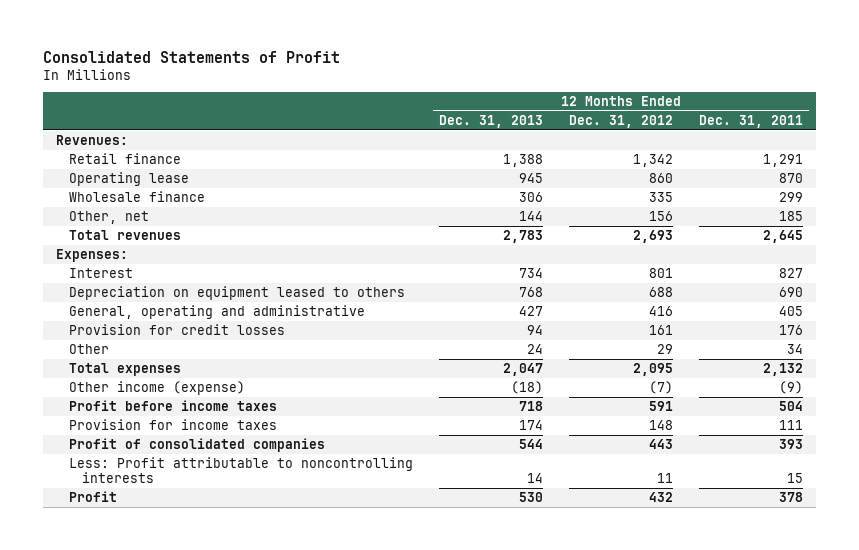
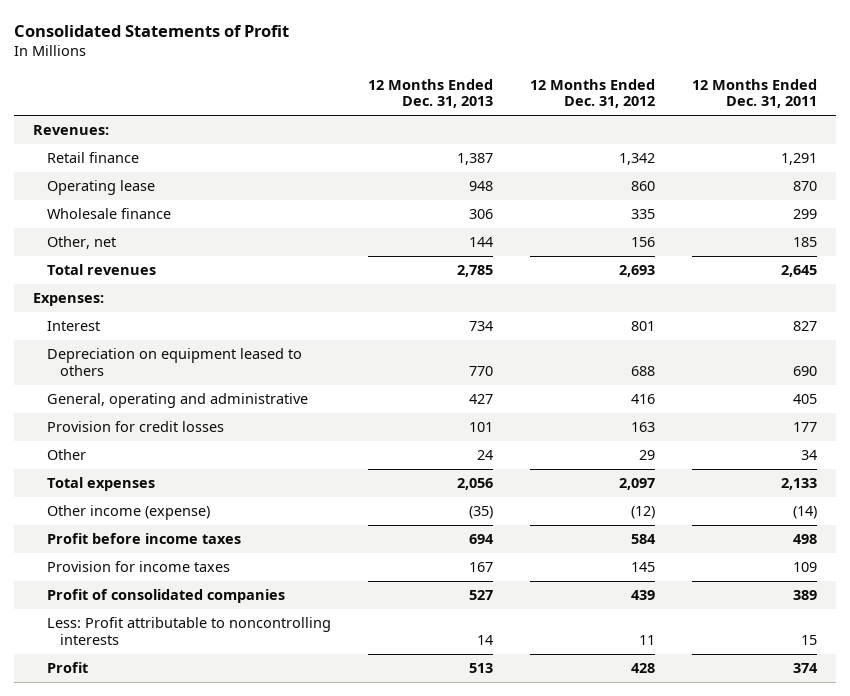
- Retail finance | 1,388 | 1,342 | 1,291
- Operating lease | 945 | 860 | 870
+ Retail finance | 1,387 | 1,342 | 1,291
+ Operating lease | 948 | 860 | 870
- Total revenues | 2,783 | 2,693 | 2,645
+ Total revenues | 2,785 | 2,693 | 2,645
- Depreciation on equipment leased to others | 768 | 688 | 690
+ Depreciation on equipment leased to others | 770 | 688 | 690
- Provision for credit losses | 94 | 161 | 176
+ Provision for credit losses | 101 | 163 | 177
- Total expenses | 2,047 | 2,095 | 2,132
- Other income (expense) | (18) | (7) | (9)
- Profit before income taxes | 718 | 591 | 504
- Provision for income taxes | 174 | 148 | 111
- Profit of consolidated companies | 544 | 443 | 393
+ Total expenses | 2,056 | 2,097 | 2,133
+ Other income (expense) | (35) | (12) | (14)
+ Profit before income taxes | 694 | 584 | 498
+ Provision for income taxes | 167 | 145 | 109
+ Profit of consolidated companies | 527 | 439 | 389
- Profit | 530 | 432 | 378
+ Profit | 513 | 428 | 374

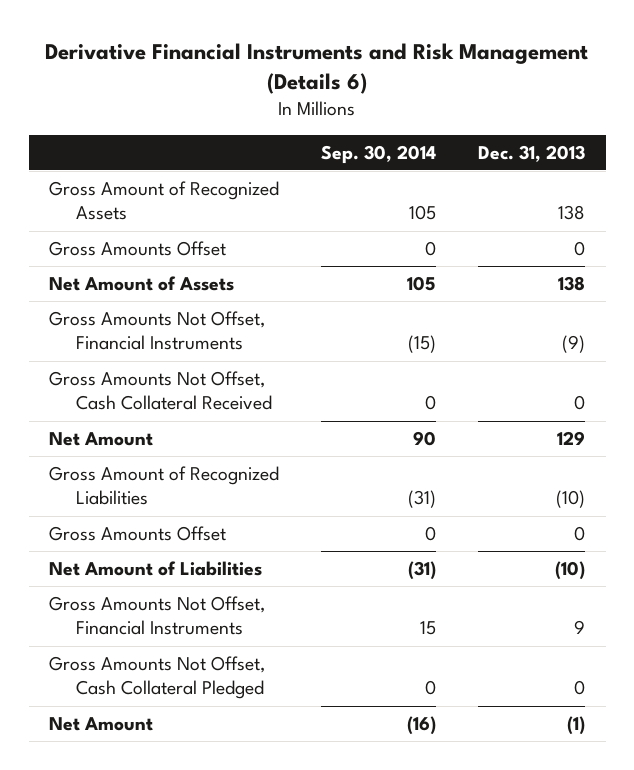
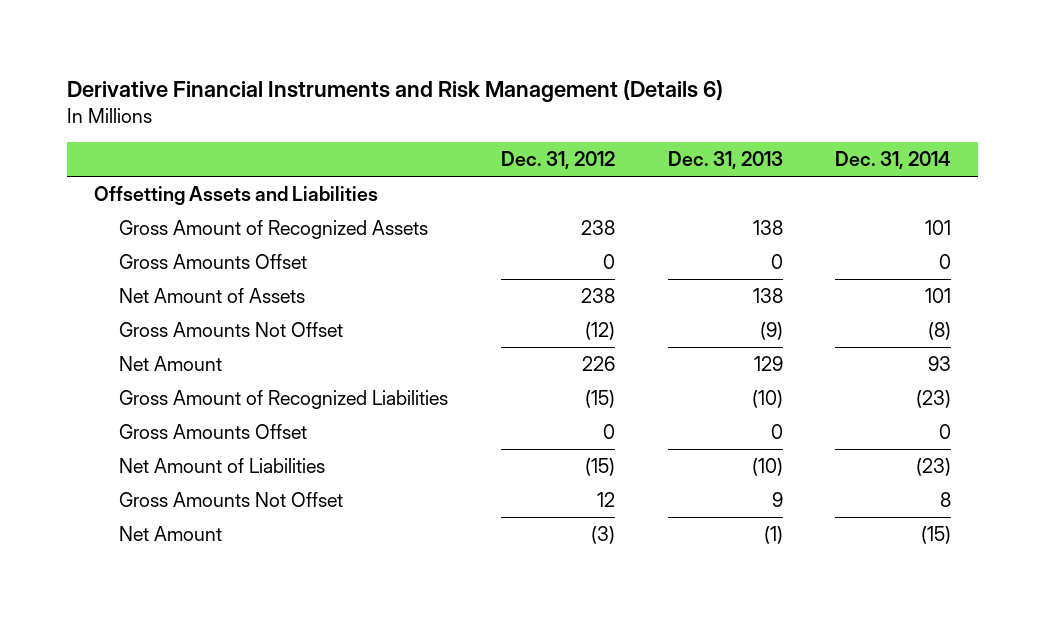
- | Sep. 30, 2014 | Dec. 31, 2013
+ | Dec. 31, 2012 | Dec. 31, 2013 | Dec. 31, 2014
+ Offsetting Assets and Liabilities
- Gross Amounts Not Offset, Financial Instruments | (15) | (9)
- Gross Amounts Not Offset, Cash Collateral Received | 0 | 0
+ Gross Amounts Not Offset | (12) | (9) | (8)
- Gross Amounts Not Offset, Financial Instruments | 15 | 9
- Gross Amounts Not Offset, Cash Collateral Pledged | 0 | 0
+ Gross Amounts Not Offset | 12 | 9 | 8

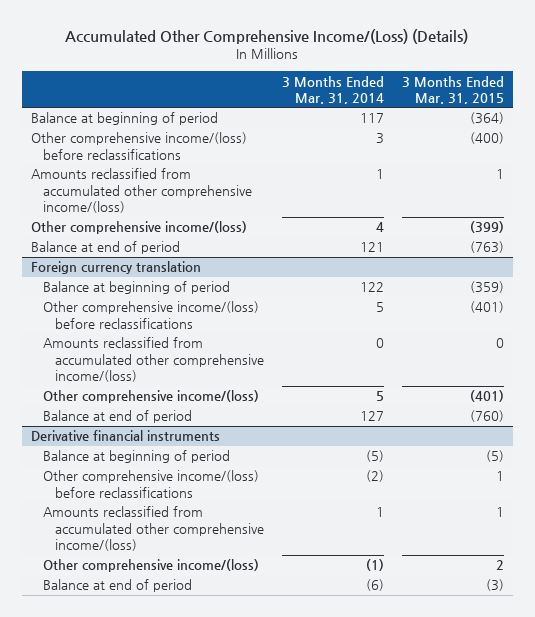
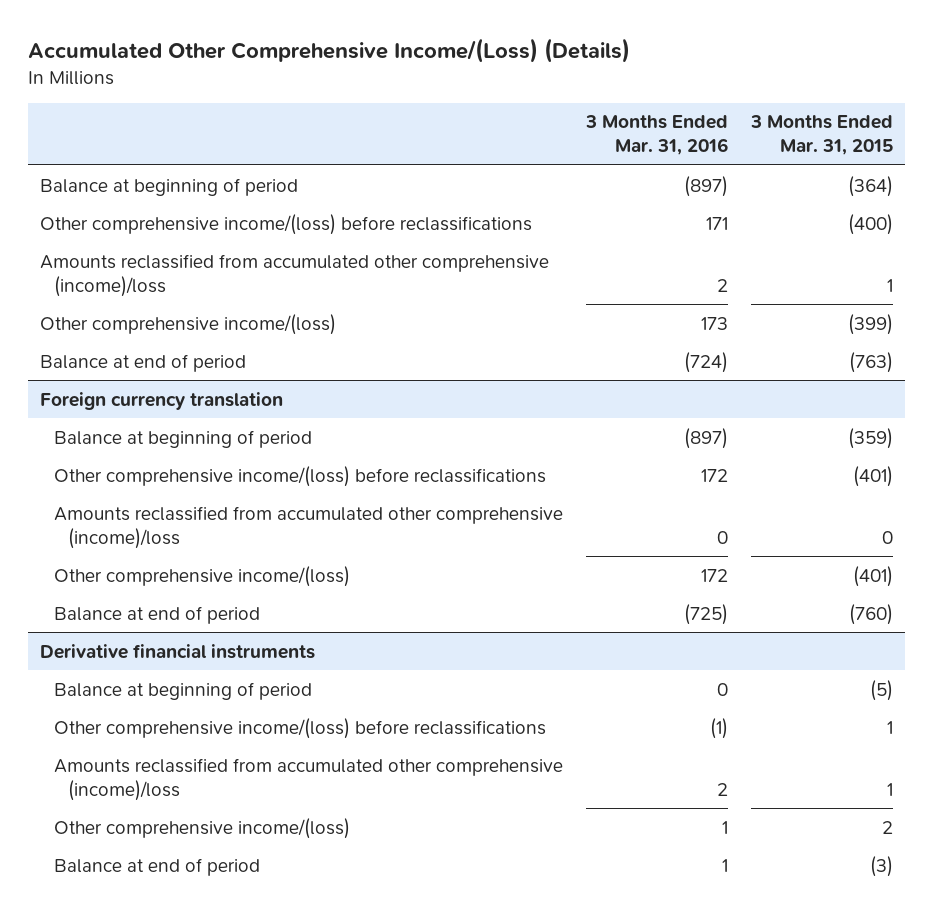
- | 3 Months Ended Mar. 31, 2014 | 3 Months Ended Mar. 31, 2015
+ | 3 Months Ended Mar. 31, 2016 | 3 Months Ended Mar. 31, 2015
- Amounts reclassified from accumulated other comprehensive income/(loss) | 1 | 1
+ Amounts reclassified from accumulated other comprehensive (income)/loss | 2 | 1
@ Foreign currency translation
- Amounts reclassified from accumulated other comprehensive income/(loss) | 0 | 0
+ Amounts reclassified from accumulated other comprehensive (income)/loss | 0 | 0
@ Derivative financial instruments
- Amounts reclassified from accumulated other comprehensive income/(loss) | 1 | 1
+ Amounts reclassified from accumulated other comprehensive (income)/loss | 2 | 1

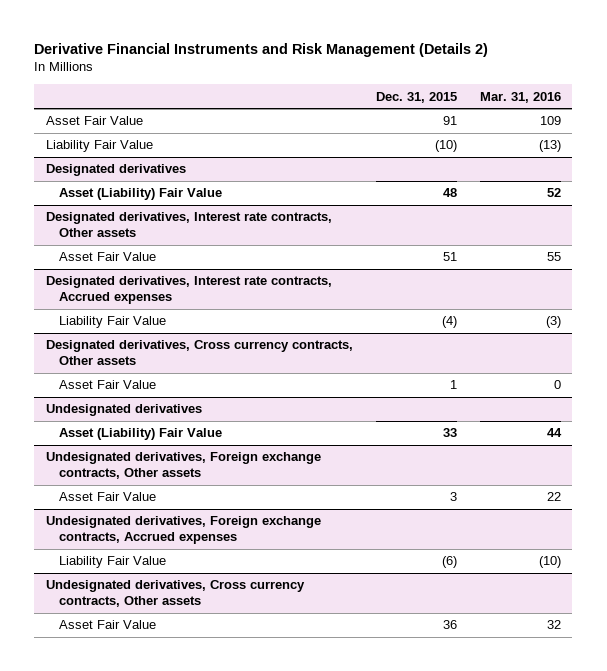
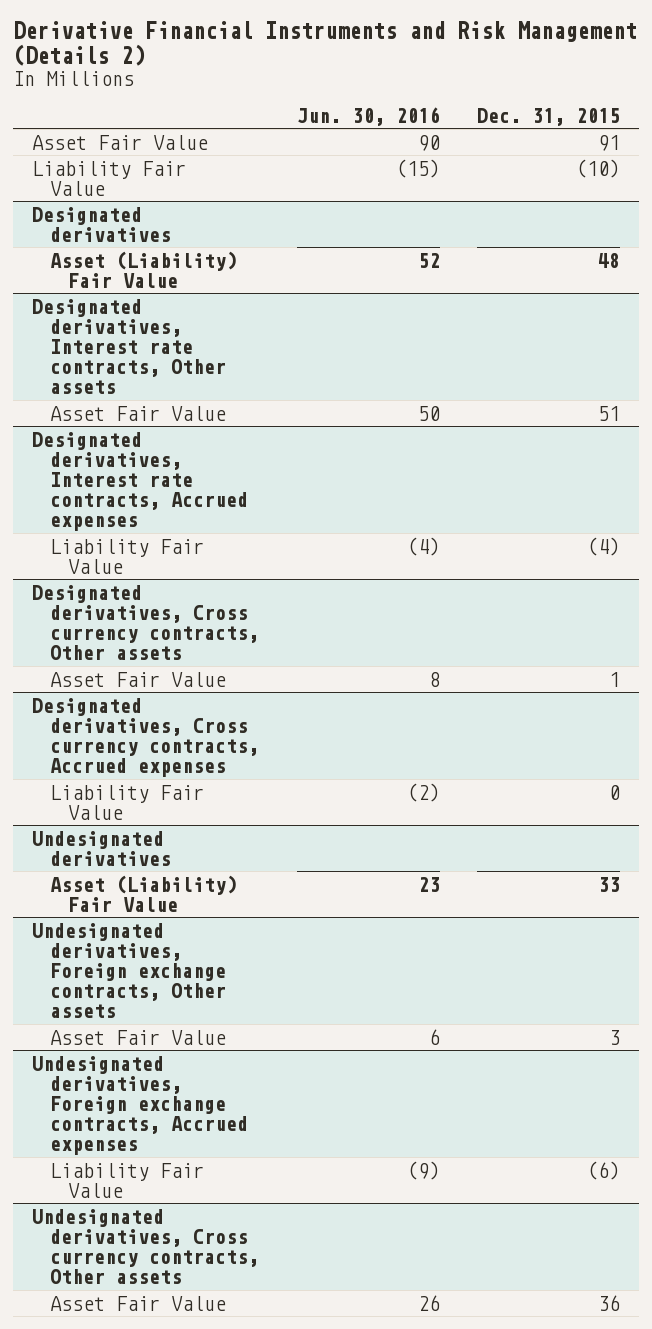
- | Dec. 31, 2015 | Mar. 31, 2016
+ | Jun. 30, 2016 | Dec. 31, 2015
+ Designated derivatives, Cross currency contracts, Accrued expenses
+ Liability Fair Value | (2) | 0

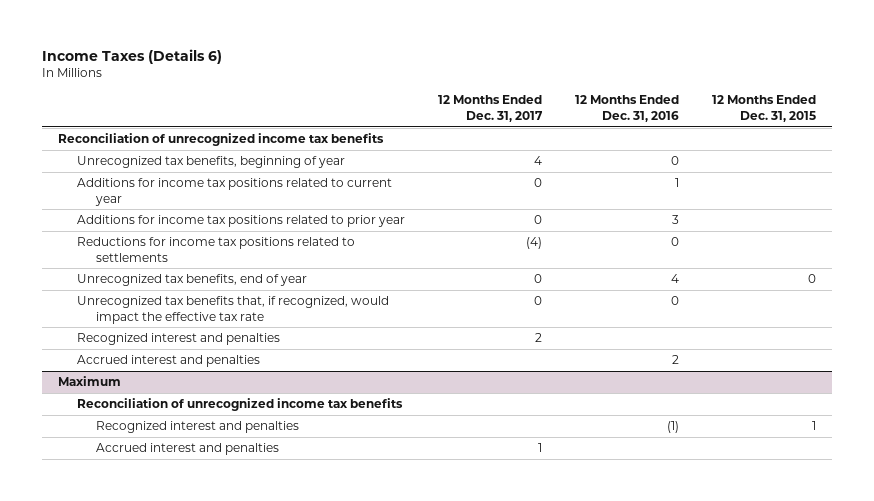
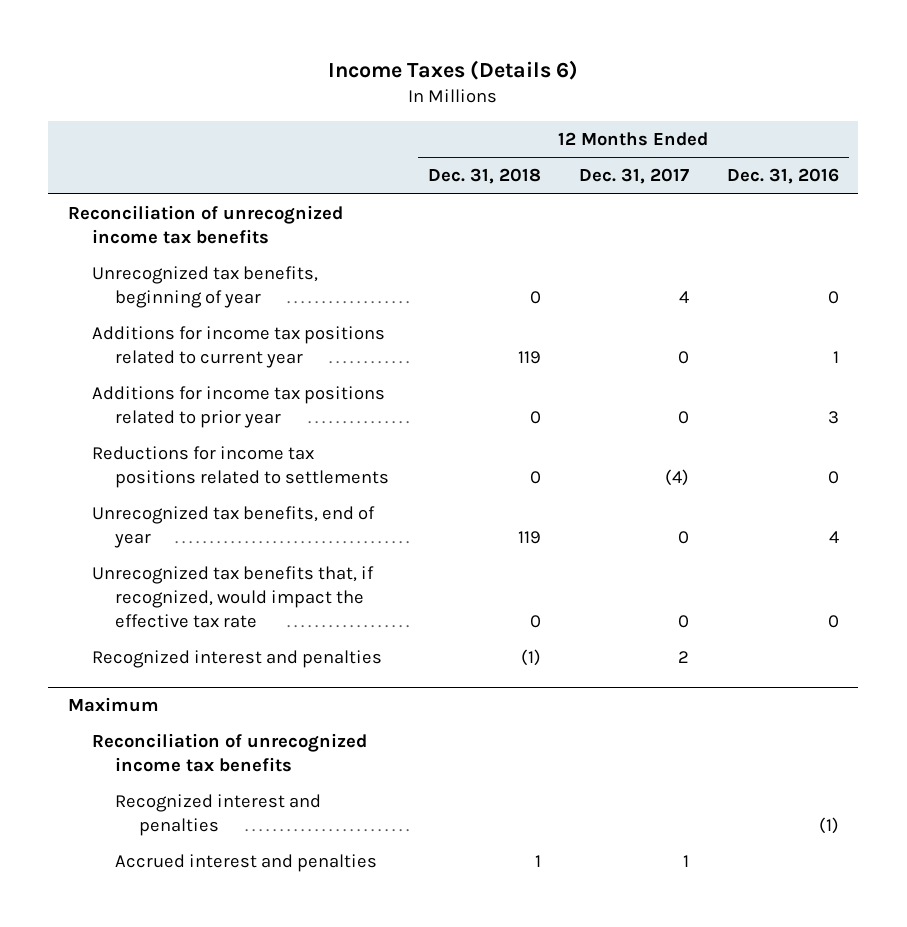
- | 12 Months Ended Dec. 31, 2017 | 12 Months Ended Dec. 31, 2016 | 12 Months Ended Dec. 31, 2015
+ | 12 Months Ended Dec. 31, 2018 | 12 Months Ended Dec. 31, 2017 | 12 Months Ended Dec. 31, 2016
- Accrued interest and penalties | | 2 |

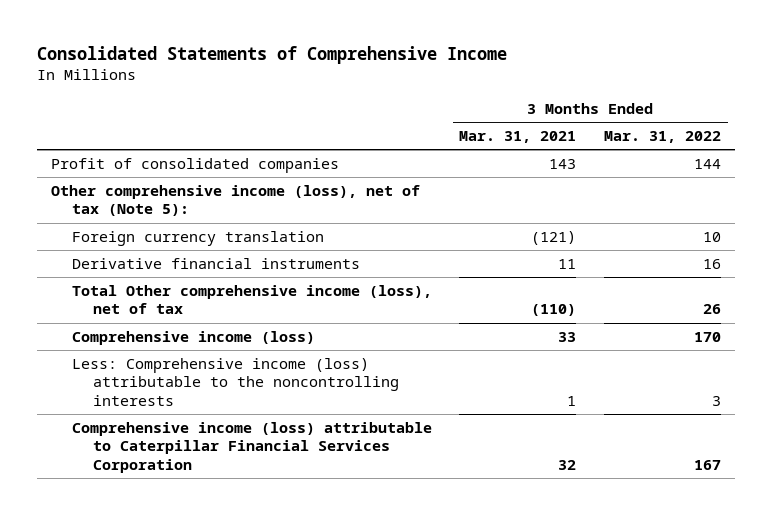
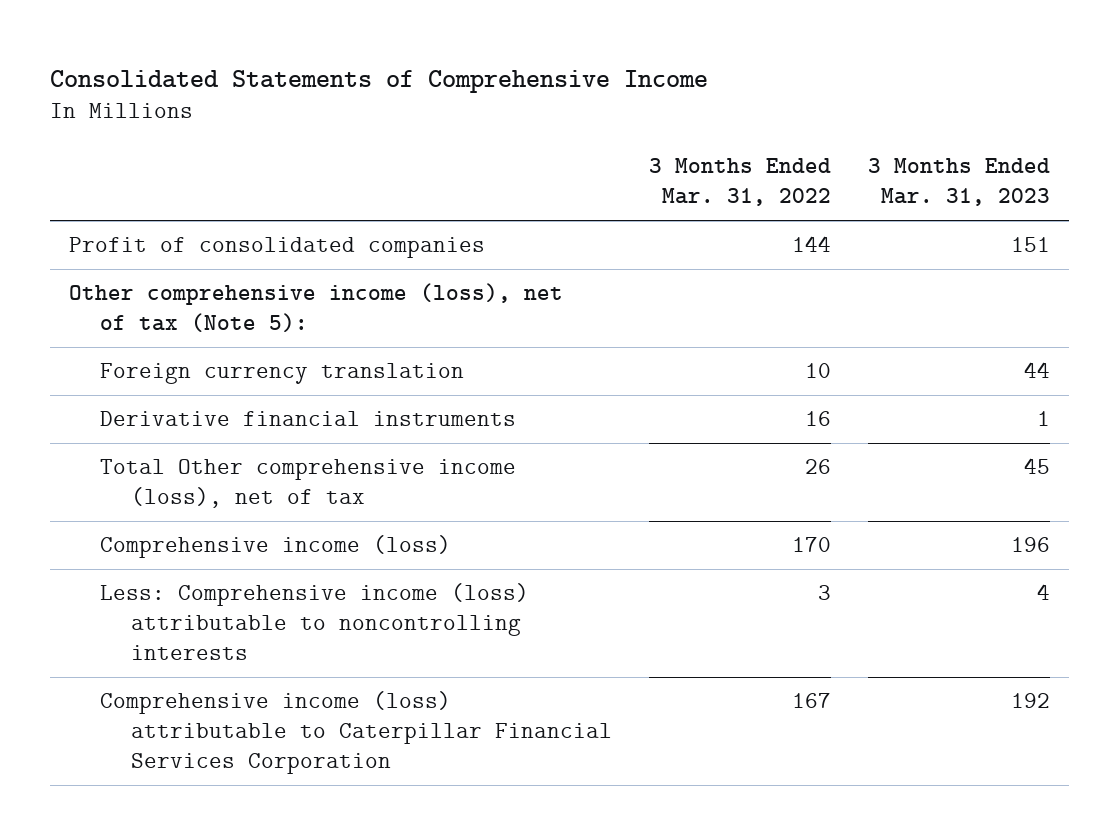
- | 3 Months Ended Mar. 31, 2021 | 3 Months Ended Mar. 31, 2022
+ | 3 Months Ended Mar. 31, 2022 | 3 Months Ended Mar. 31, 2023
- Less: Comprehensive income (loss) attributable to the noncontrolling interests | 1 | 3
+ Less: Comprehensive income (loss) attributable to noncontrolling interests | 3 | 4

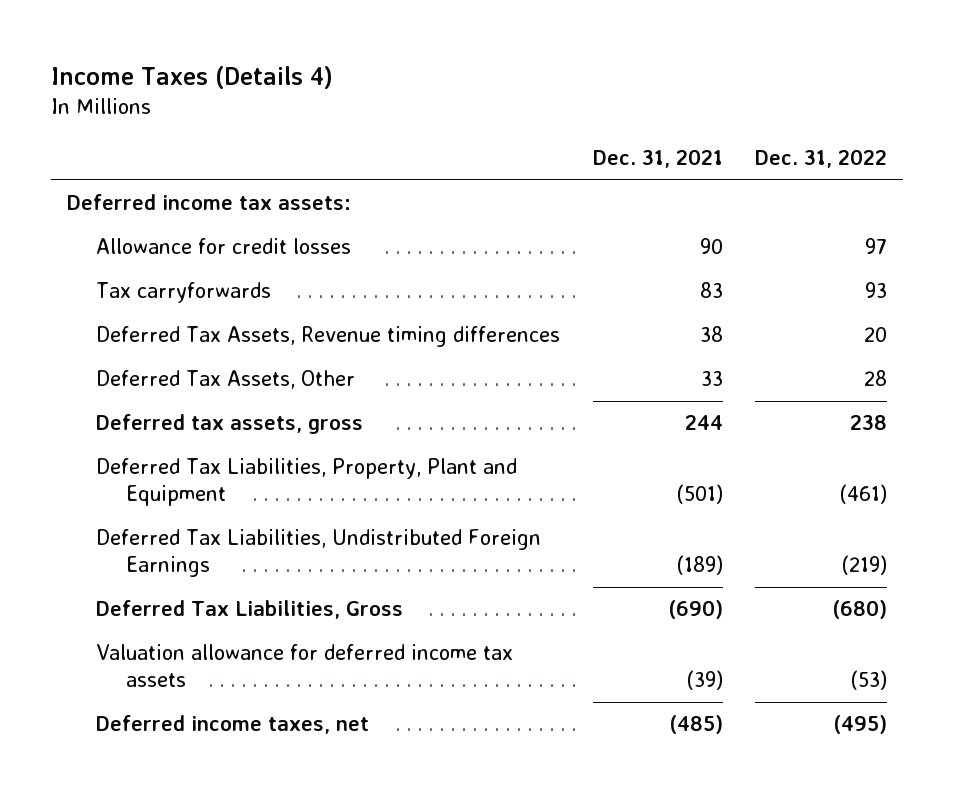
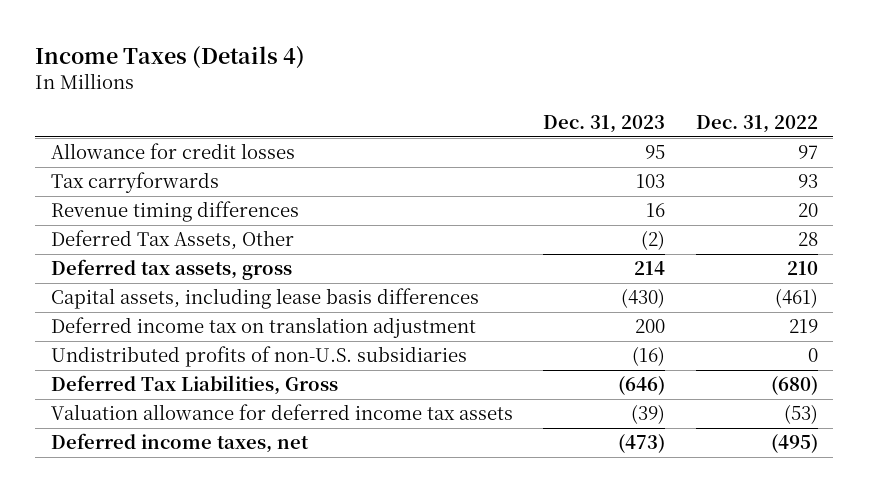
- | Dec. 31, 2021 | Dec. 31, 2022
+ | Dec. 31, 2023 | Dec. 31, 2022
- Deferred income tax assets:
- Deferred Tax Assets, Revenue timing differences | 38 | 20
+ Revenue timing differences | 16 | 20
- Deferred tax assets, gross | 244 | 238
- Deferred Tax Liabilities, Property, Plant and Equipment | (501) | (461)
- Deferred Tax Liabilities, Undistributed Foreign Earnings | (189) | (219)
+ Deferred tax assets, gross | 214 | 210
+ Capital assets, including lease basis differences | (430) | (461)
+ Deferred income tax on translation adjustment | 200 | 219
+ Undistributed profits of non-U.S. subsidiaries | (16) | 0

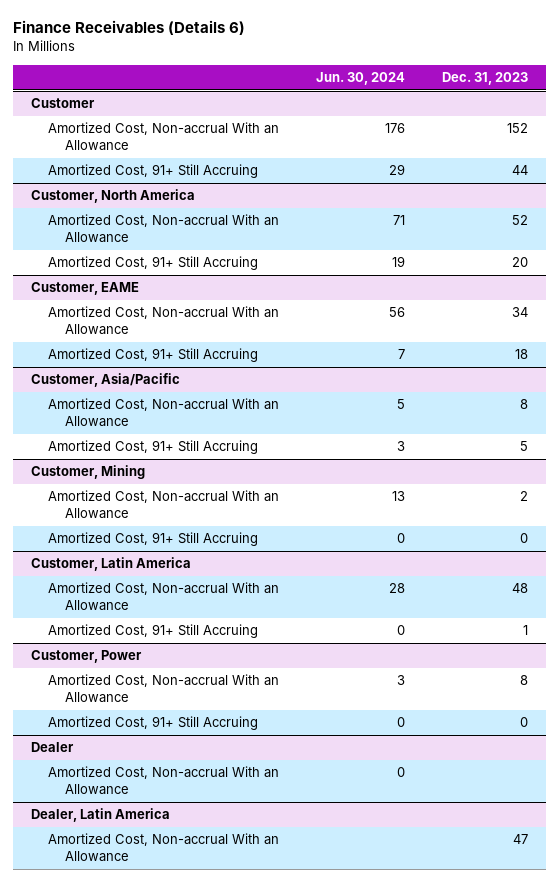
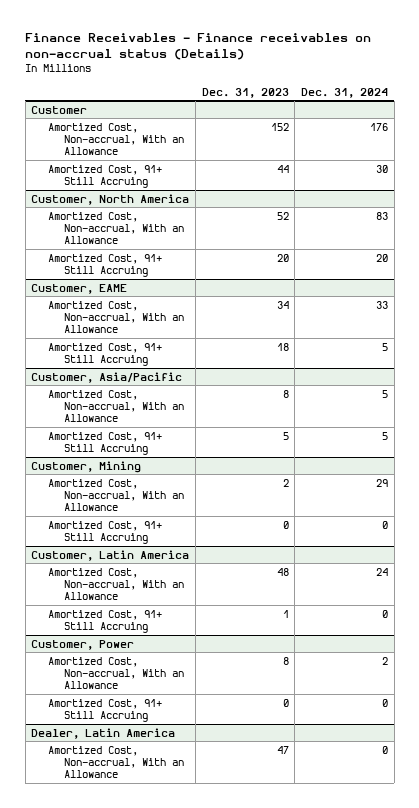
- Finance Receivables (Details 6)
+ Finance Receivables - Finance receivables on non-accrual status (Details)
- | Jun. 30, 2024 | Dec. 31, 2023
+ | Dec. 31, 2023 | Dec. 31, 2024
@ Customer
- Amortized Cost, Non-accrual With an Allowance | 176 | 152
+ Amortized Cost, Non-accrual, With an Allowance | 152 | 176
@ Customer, North America
- Amortized Cost, Non-accrual With an Allowance | 71 | 52
+ Amortized Cost, Non-accrual, With an Allowance | 52 | 83
@ Customer, EAME
- Amortized Cost, Non-accrual With an Allowance | 56 | 34
+ Amortized Cost, Non-accrual, With an Allowance | 34 | 33
@ Customer, Asia/Pacific
- Amortized Cost, Non-accrual With an Allowance | 5 | 8
+ Amortized Cost, Non-accrual, With an Allowance | 8 | 5
@ Customer, Mining
- Amortized Cost, Non-accrual With an Allowance | 13 | 2
+ Amortized Cost, Non-accrual, With an Allowance | 2 | 29
@ Customer, Latin America
- Amortized Cost, Non-accrual With an Allowance | 28 | 48
+ Amortized Cost, Non-accrual, With an Allowance | 48 | 24
@ Customer, Power
- Amortized Cost, Non-accrual With an Allowance | 3 | 8
+ Amortized Cost, Non-accrual, With an Allowance | 8 | 2
- Dealer
- Amortized Cost, Non-accrual With an Allowance | 0 |
@ Dealer, Latin America
- Amortized Cost, Non-accrual With an Allowance | | 47
+ Amortized Cost, Non-accrual, With an Allowance | 47 | 0

